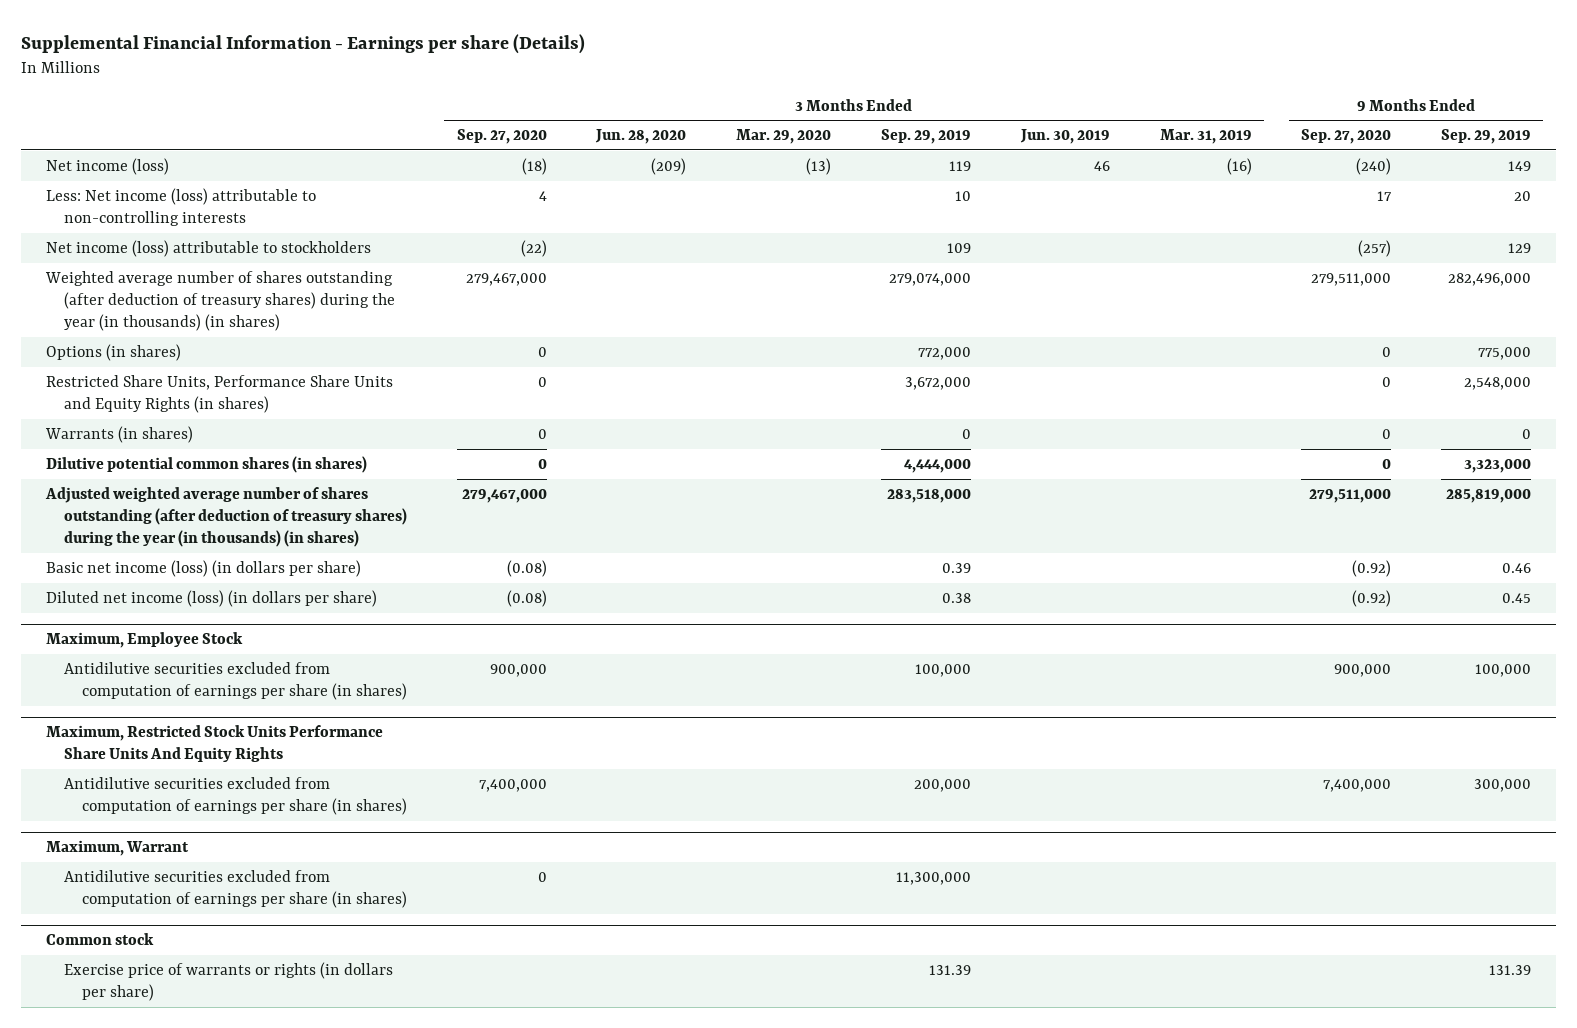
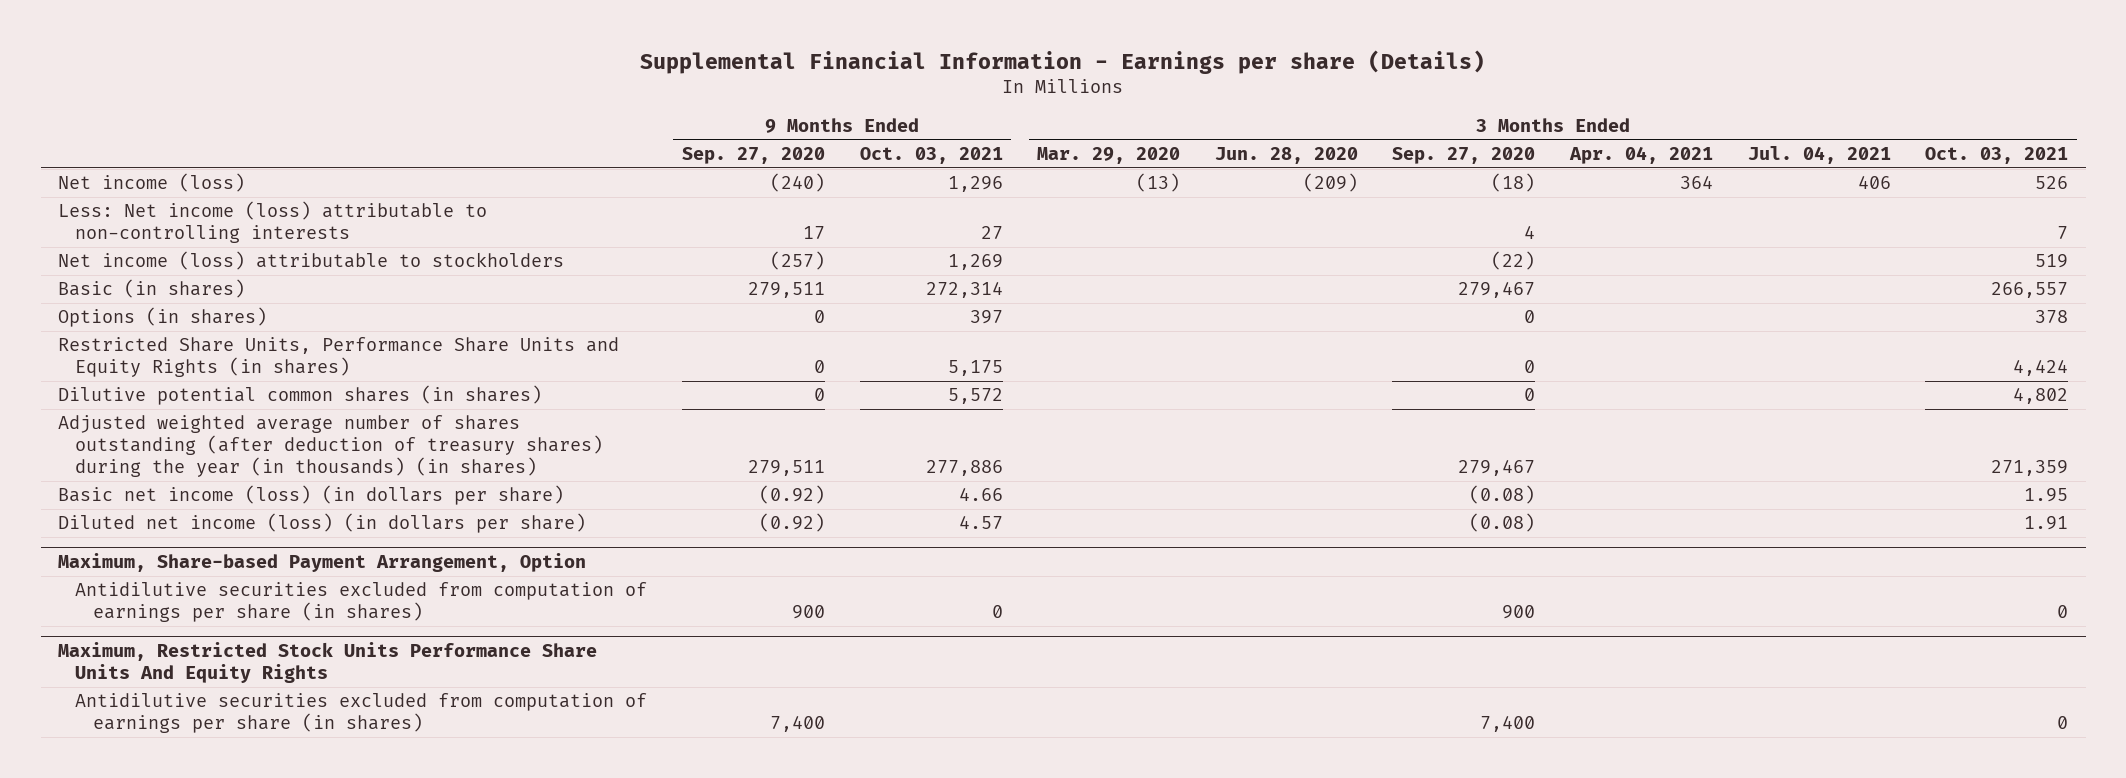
- | 3 Months Ended Sep. 27, 2020 | 3 Months Ended Jun. 28, 2020 | 3 Months Ended Mar. 29, 2020 | 3 Months Ended Sep. 29, 2019 | 3 Months Ended Jun. 30, 2019 | 3 Months Ended Mar. 31, 2019 | 9 Months Ended Sep. 27, 2020 | 9 Months Ended Sep. 29, 2019
+ | 9 Months Ended Sep. 27, 2020 | 9 Months Ended Oct. 03, 2021 | 3 Months Ended Mar. 29, 2020 | 3 Months Ended Jun. 28, 2020 | 3 Months Ended Sep. 27, 2020 | 3 Months Ended Apr. 04, 2021 | 3 Months Ended Jul. 04, 2021 | 3 Months Ended Oct. 03, 2021
- Weighted average number of shares outstanding (after deduction of treasury shares) during the year (in thousands) (in shares) | 279,467,000 | | | 279,074,000 | | | 279,511,000 | 282,496,000
+ Basic (in shares) | 279,511 | 272,314 | | | 279,467 | | | 266,557
- Warrants (in shares) | 0 | | | 0 | | | 0 | 0
- Adjusted weighted average number of shares outstanding (after deduction of treasury shares) during the year (in thousands) (in shares) | 279,467,000 | | | 283,518,000 | | | 279,511,000 | 285,819,000
+ Adjusted weighted average number of shares outstanding (after deduction of treasury shares) during the year (in thousands) (in shares) | 279,511 | 277,886 | | | 279,467 | | | 271,359
- Maximum, Employee Stock
- Antidilutive securities excluded from computation of earnings per share (in shares) | 900,000 | | | 100,000 | | | 900,000 | 100,000
+ Maximum, Share-based Payment Arrangement, Option
+ Antidilutive securities excluded from computation of earnings per share (in shares) | 900 | 0 | | | 900 | | | 0
@ Maximum, Restricted Stock Units Performance Share Units And Equity Rights
- Antidilutive securities excluded from computation of earnings per share (in shares) | 7,400,000 | | | 200,000 | | | 7,400,000 | 300,000
- Maximum, Warrant
- Antidilutive securities excluded from computation of earnings per share (in shares) | 0 | | | 11,300,000 | | | |
- Common stock
- Exercise price of warrants or rights (in dollars per share) | | | | 131.39 | | | | 131.39
@ Maximum, Restricted Stock Units Performance Share Units And Equity Rights
+ Antidilutive securities excluded from computation of earnings per share (in shares) | 7,400 | | | | 7,400 | | | 0

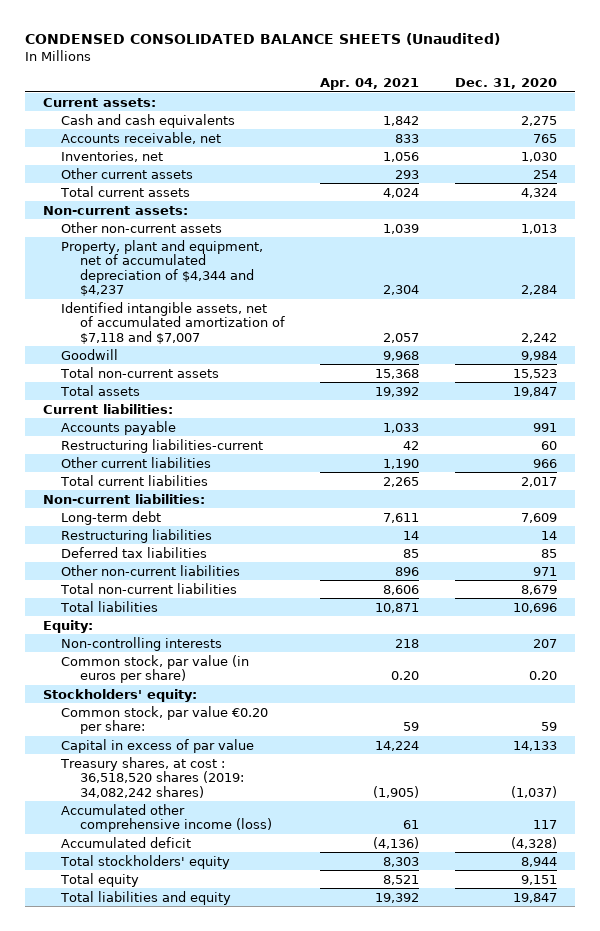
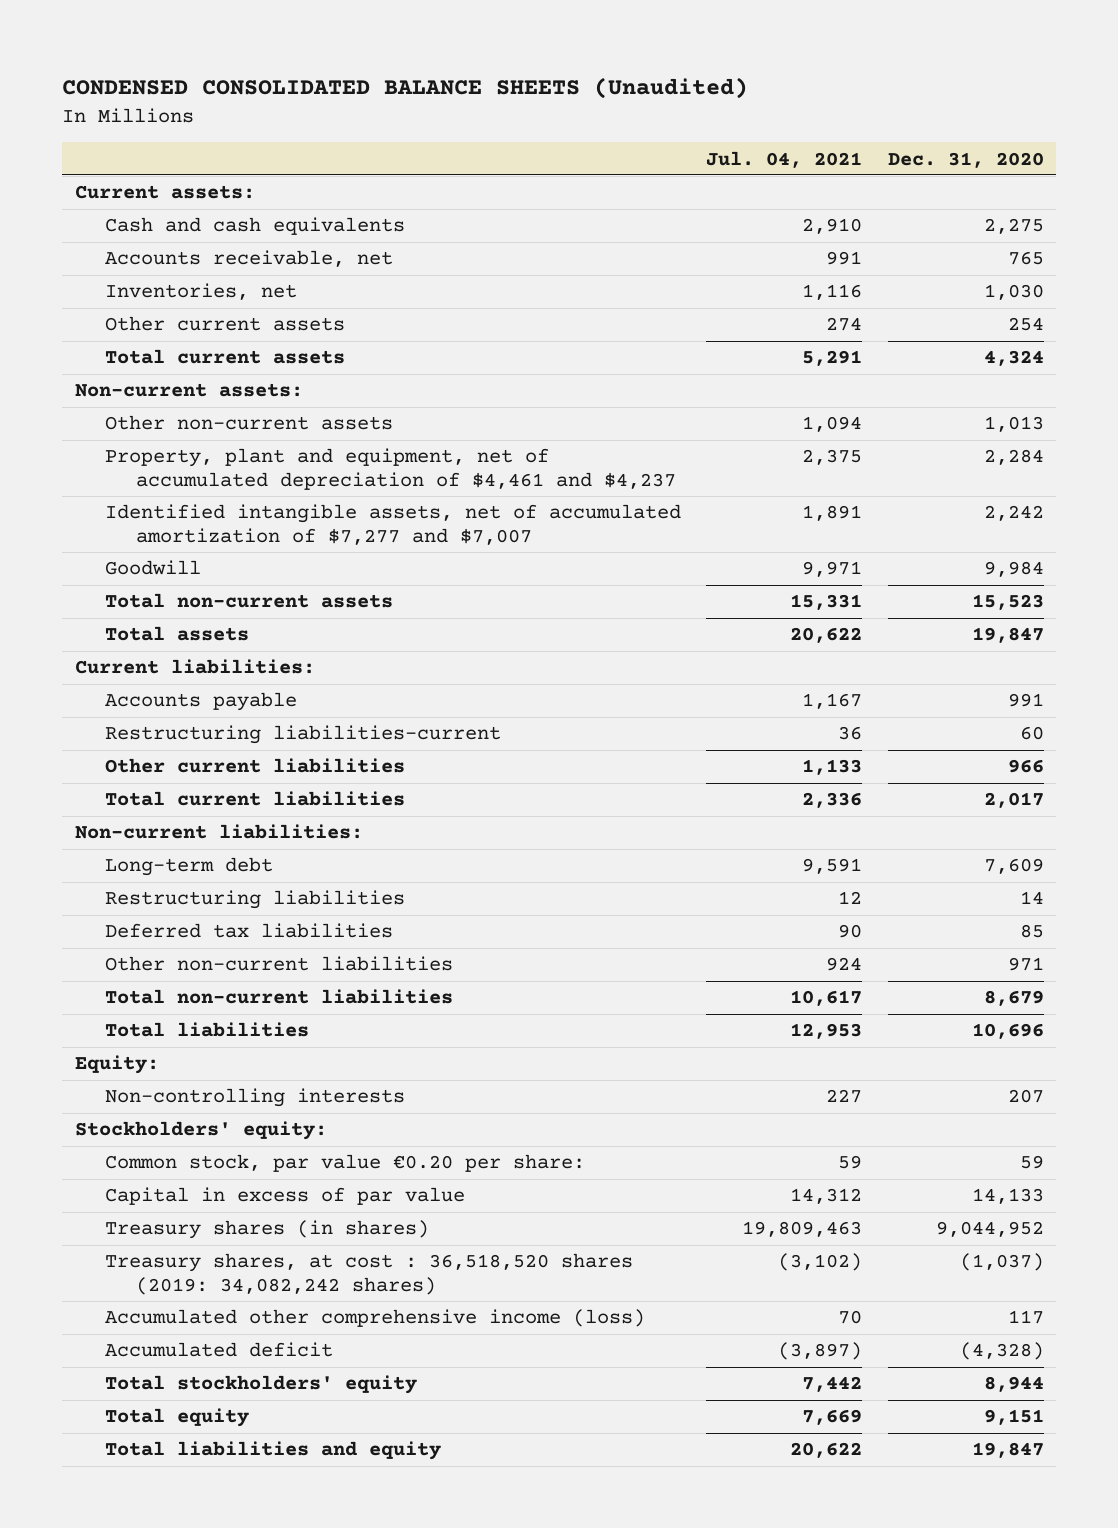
- | Apr. 04, 2021 | Dec. 31, 2020
+ | Jul. 04, 2021 | Dec. 31, 2020
- Property, plant and equipment, net of accumulated depreciation of $4,344 and $4,237 | 2,304 | 2,284
- Identified intangible assets, net of accumulated amortization of $7,118 and $7,007 | 2,057 | 2,242
+ Property, plant and equipment, net of accumulated depreciation of $4,461 and $4,237 | 2,375 | 2,284
+ Identified intangible assets, net of accumulated amortization of $7,277 and $7,007 | 1,891 | 2,242
- Common stock, par value (in euros per share) | 0.20 | 0.20
+ Treasury shares (in shares) | 19,809,463 | 9,044,952

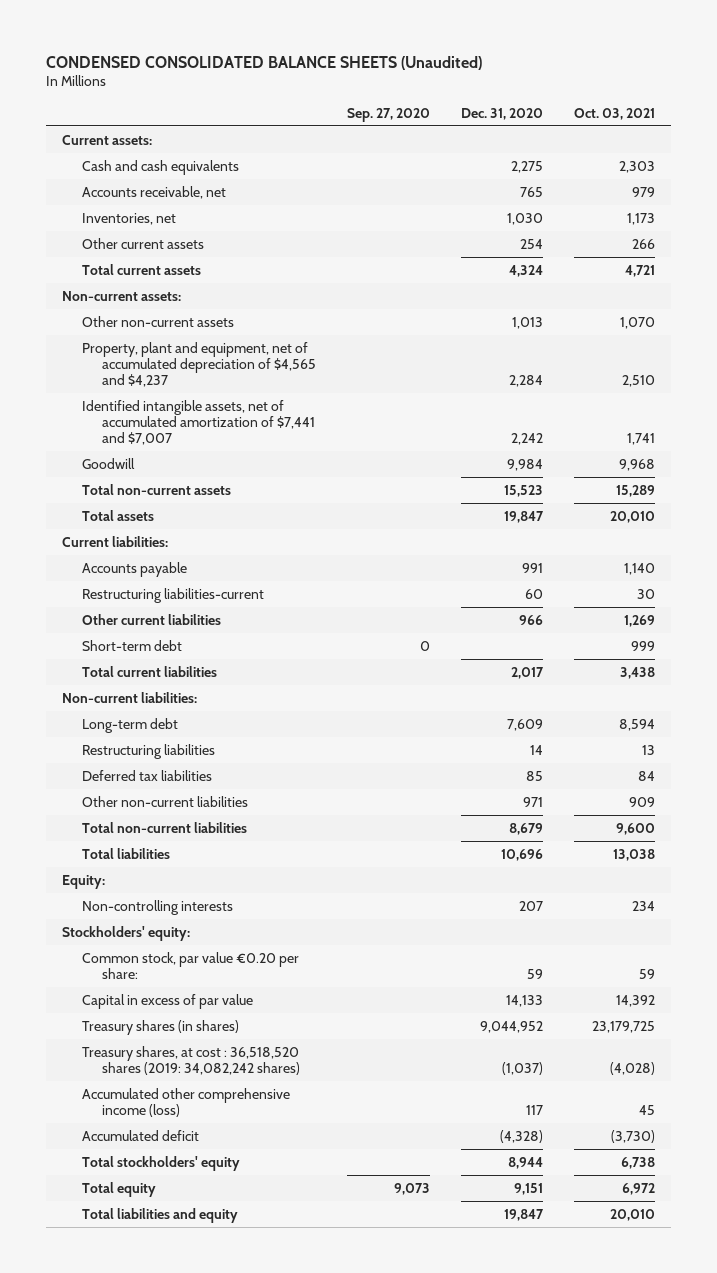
- | Jul. 04, 2021 | Dec. 31, 2020
+ | Sep. 27, 2020 | Dec. 31, 2020 | Oct. 03, 2021
- Property, plant and equipment, net of accumulated depreciation of $4,461 and $4,237 | 2,375 | 2,284
- Identified intangible assets, net of accumulated amortization of $7,277 and $7,007 | 1,891 | 2,242
+ Property, plant and equipment, net of accumulated depreciation of $4,565 and $4,237 | | 2,284 | 2,510
+ Identified intangible assets, net of accumulated amortization of $7,441 and $7,007 | | 2,242 | 1,741
+ Short-term debt | 0 | | 999

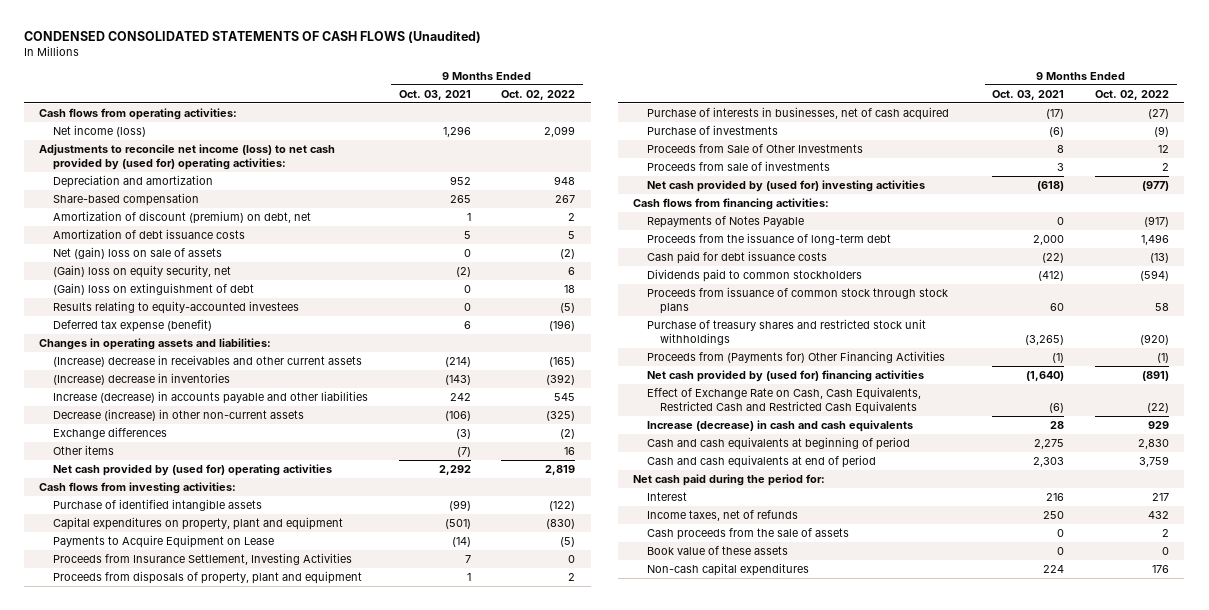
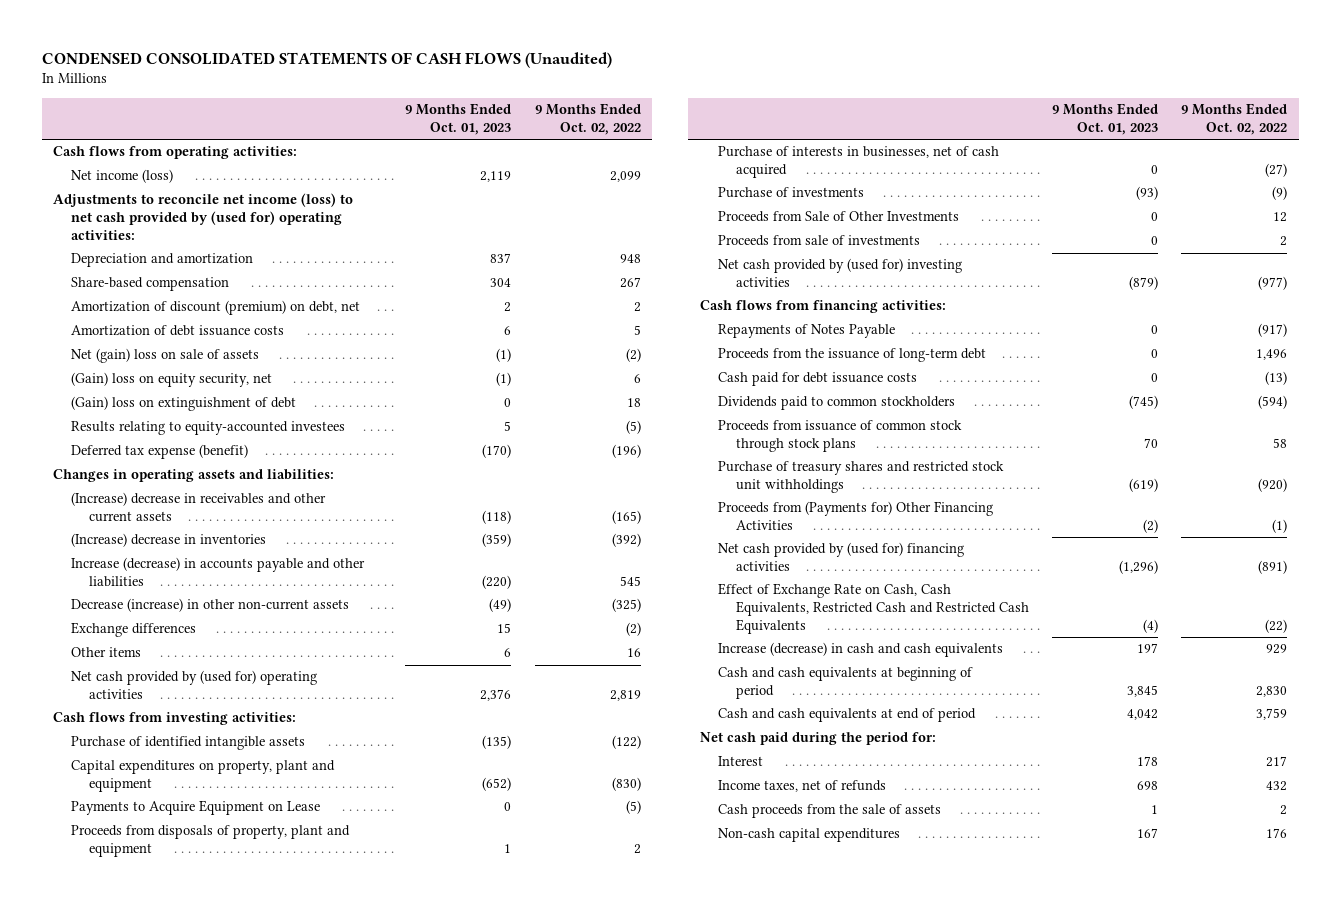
- | 9 Months Ended Oct. 03, 2021 | 9 Months Ended Oct. 02, 2022
+ | 9 Months Ended Oct. 01, 2023 | 9 Months Ended Oct. 02, 2022
- Proceeds from Insurance Settlement, Investing Activities | 7 | 0
- Book value of these assets | 0 | 0

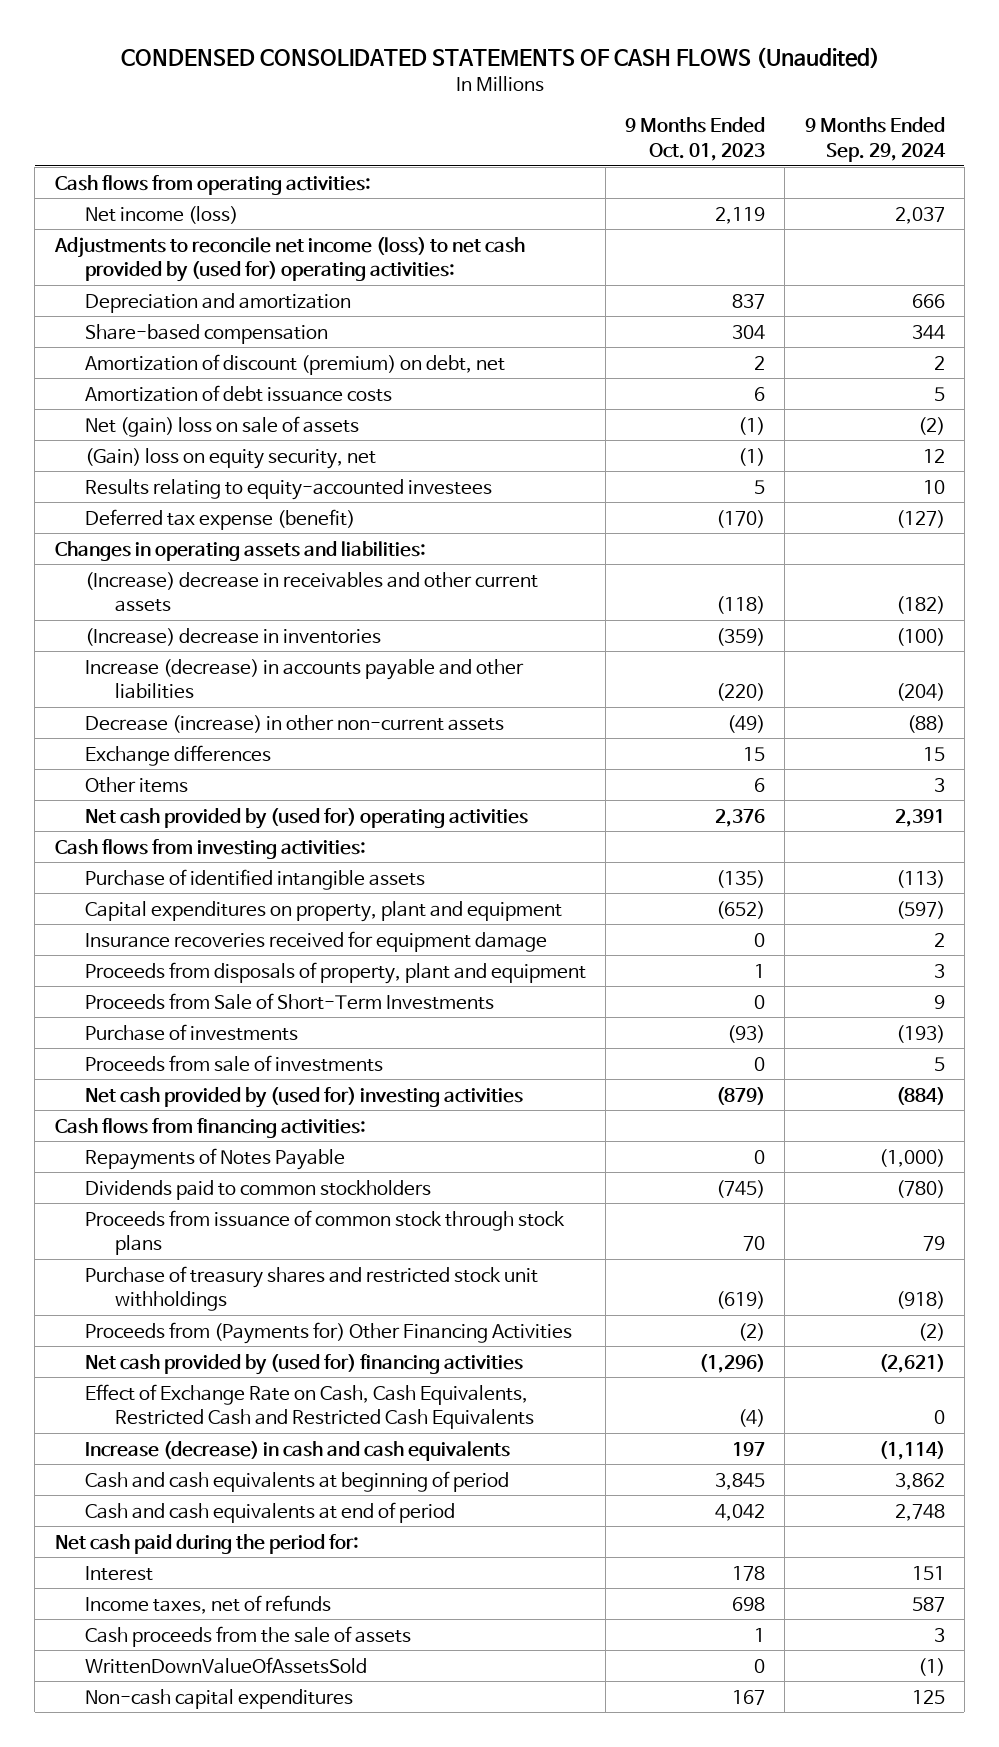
- | 9 Months Ended Oct. 01, 2023 | 9 Months Ended Oct. 02, 2022
+ | 9 Months Ended Oct. 01, 2023 | 9 Months Ended Sep. 29, 2024
- (Gain) loss on extinguishment of debt | 0 | 18
- Payments to Acquire Equipment on Lease | 0 | (5)
+ Insurance recoveries received for equipment damage | 0 | 2
- Purchase of interests in businesses, net of cash acquired | 0 | (27)
+ Proceeds from Sale of Short-Term Investments | 0 | 9
- Proceeds from Sale of Other Investments | 0 | 12
- Proceeds from the issuance of long-term debt | 0 | 1,496
- Cash paid for debt issuance costs | 0 | (13)
+ WrittenDownValueOfAssetsSold | 0 | (1)

